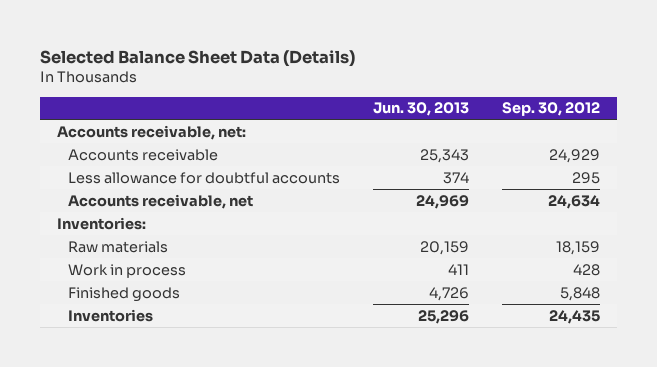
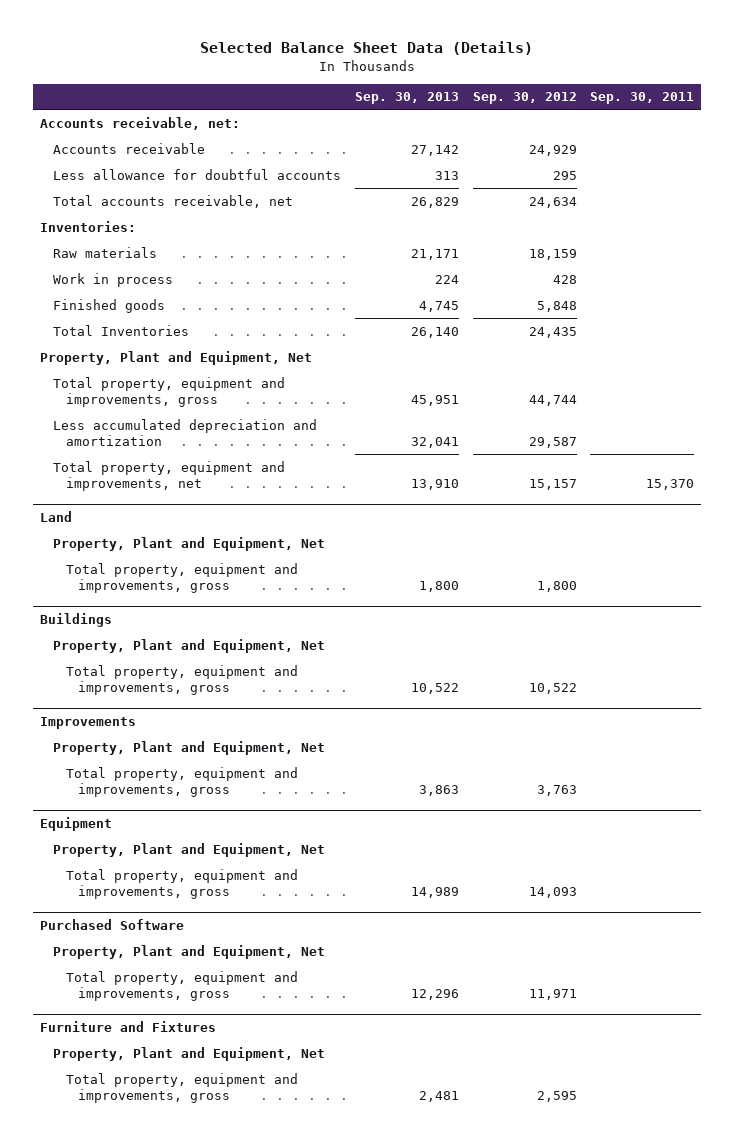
- | Jun. 30, 2013 | Sep. 30, 2012
+ | Sep. 30, 2013 | Sep. 30, 2012 | Sep. 30, 2011
- Accounts receivable, net | 24,969 | 24,634
+ Total accounts receivable, net | 26,829 | 24,634 |
- Inventories | 25,296 | 24,435
+ Total Inventories | 26,140 | 24,435 |
+ Property, Plant and Equipment, Net
+ Total property, equipment and improvements, gross | 45,951 | 44,744 |
+ Less accumulated depreciation and amortization | 32,041 | 29,587 |
+ Total property, equipment and improvements, net | 13,910 | 15,157 | 15,370
+ Land
+ Property, Plant and Equipment, Net
+ Total property, equipment and improvements, gross | 1,800 | 1,800 |
+ Buildings
+ Property, Plant and Equipment, Net
+ Total property, equipment and improvements, gross | 10,522 | 10,522 |
+ Improvements
+ Property, Plant and Equipment, Net
+ Total property, equipment and improvements, gross | 3,863 | 3,763 |
+ Equipment
+ Property, Plant and Equipment, Net
+ Total property, equipment and improvements, gross | 14,989 | 14,093 |
+ Purchased Software
+ Property, Plant and Equipment, Net
+ Total property, equipment and improvements, gross | 12,296 | 11,971 |
+ Furniture and Fixtures
+ Property, Plant and Equipment, Net
+ Total property, equipment and improvements, gross | 2,481 | 2,595 |

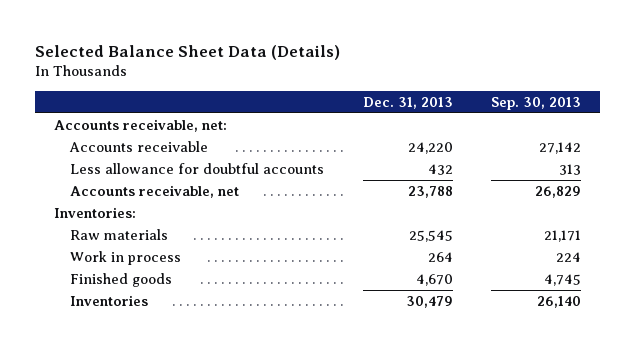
- | Sep. 30, 2013 | Sep. 30, 2012 | Sep. 30, 2011
+ | Dec. 31, 2013 | Sep. 30, 2013
- Total accounts receivable, net | 26,829 | 24,634 |
+ Accounts receivable, net | 23,788 | 26,829
- Total Inventories | 26,140 | 24,435 |
- Property, Plant and Equipment, Net
- Total property, equipment and improvements, gross | 45,951 | 44,744 |
- Less accumulated depreciation and amortization | 32,041 | 29,587 |
- Total property, equipment and improvements, net | 13,910 | 15,157 | 15,370
- Land
- Property, Plant and Equipment, Net
- Total property, equipment and improvements, gross | 1,800 | 1,800 |
- Buildings
- Property, Plant and Equipment, Net
- Total property, equipment and improvements, gross | 10,522 | 10,522 |
- Improvements
- Property, Plant and Equipment, Net
- Total property, equipment and improvements, gross | 3,863 | 3,763 |
- Equipment
- Property, Plant and Equipment, Net
- Total property, equipment and improvements, gross | 14,989 | 14,093 |
- Purchased Software
- Property, Plant and Equipment, Net
- Total property, equipment and improvements, gross | 12,296 | 11,971 |
- Furniture and Fixtures
- Property, Plant and Equipment, Net
- Total property, equipment and improvements, gross | 2,481 | 2,595 |
+ Inventories | 30,479 | 26,140

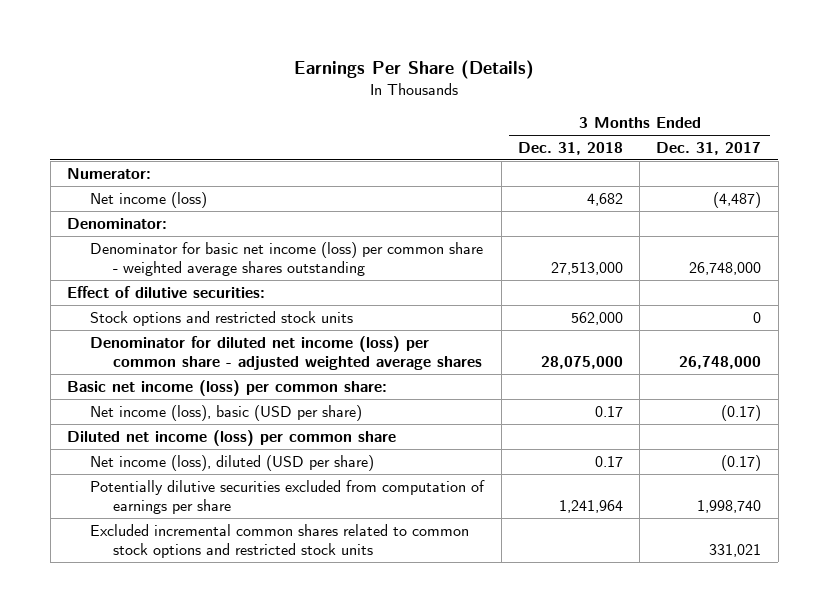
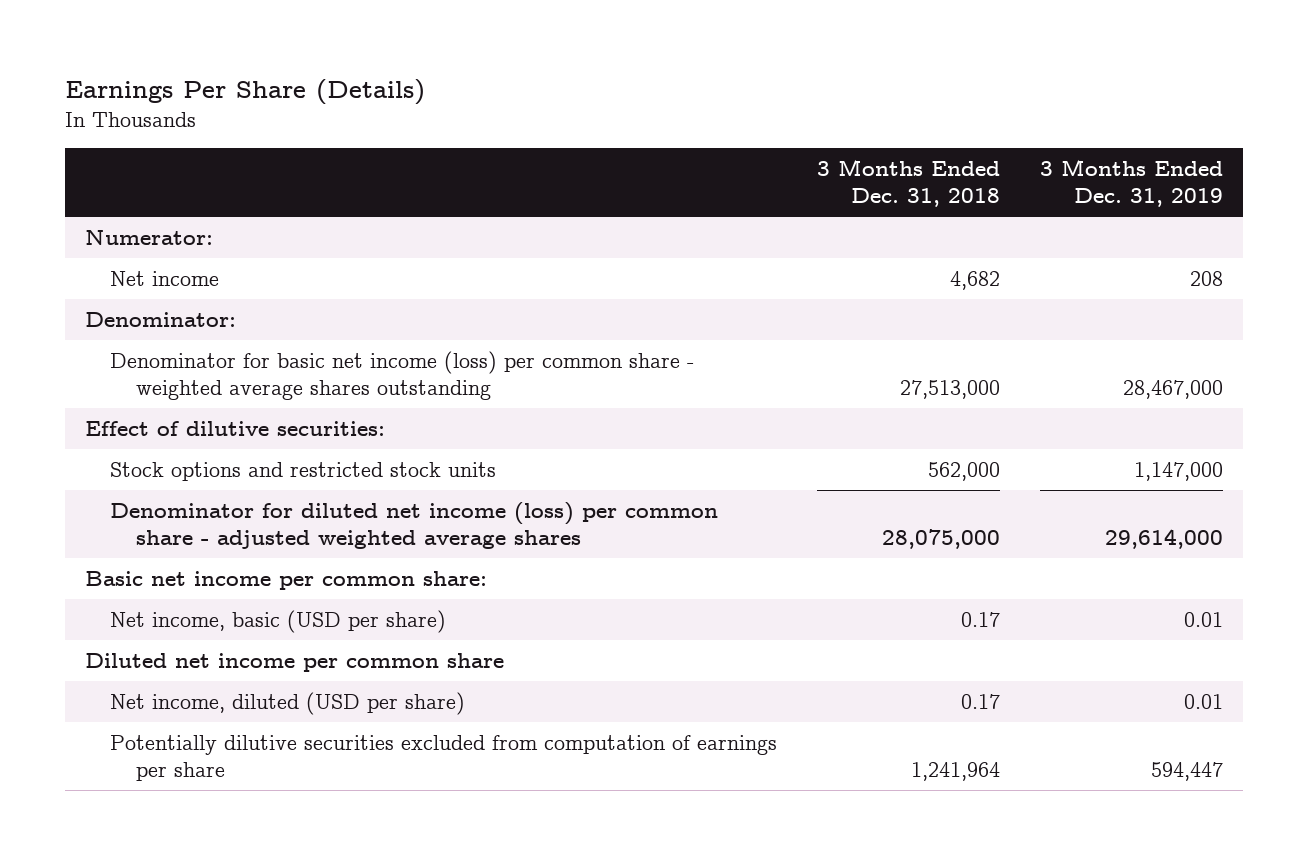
- | 3 Months Ended Dec. 31, 2018 | 3 Months Ended Dec. 31, 2017
+ | 3 Months Ended Dec. 31, 2018 | 3 Months Ended Dec. 31, 2019
- Net income (loss) | 4,682 | (4,487)
+ Net income | 4,682 | 208
- Basic net income (loss) per common share:
- Net income (loss), basic (USD per share) | 0.17 | (0.17)
- Diluted net income (loss) per common share
- Net income (loss), diluted (USD per share) | 0.17 | (0.17)
+ Basic net income per common share:
+ Net income, basic (USD per share) | 0.17 | 0.01
+ Diluted net income per common share
+ Net income, diluted (USD per share) | 0.17 | 0.01
- Excluded incremental common shares related to common stock options and restricted stock units | | 331,021

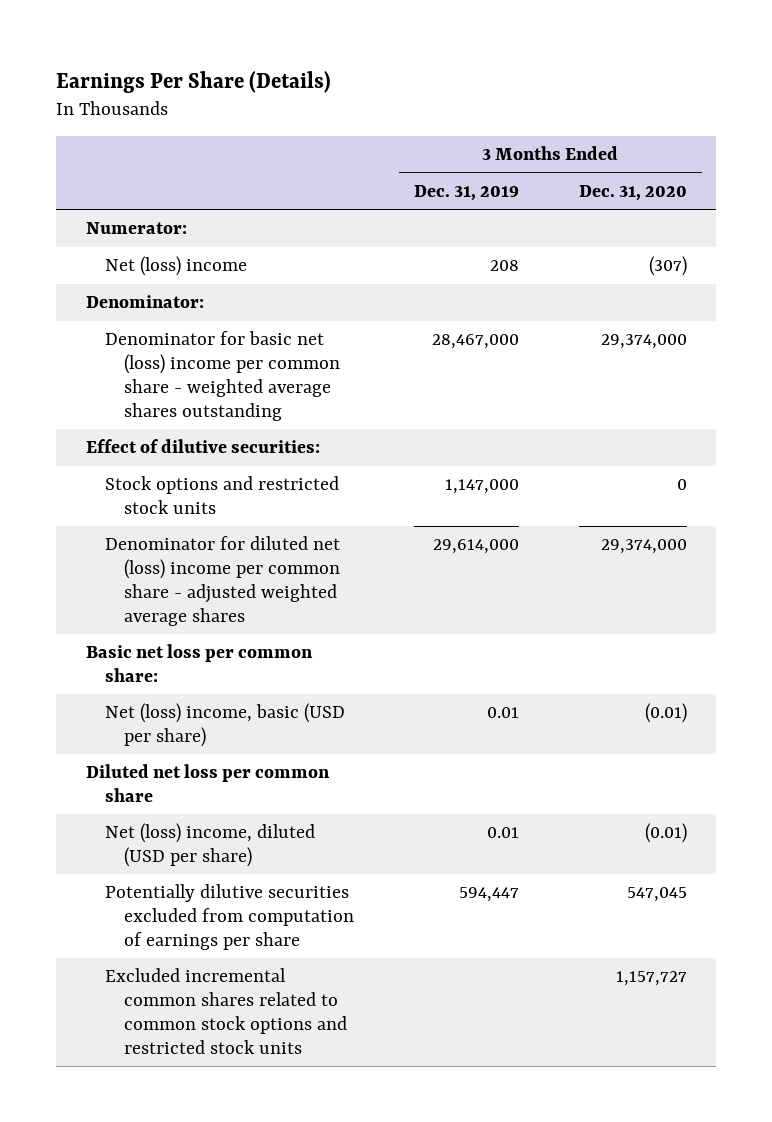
- | 3 Months Ended Dec. 31, 2018 | 3 Months Ended Dec. 31, 2019
+ | 3 Months Ended Dec. 31, 2019 | 3 Months Ended Dec. 31, 2020
- Net income | 4,682 | 208
+ Net (loss) income | 208 | (307)
- Denominator for basic net income (loss) per common share - weighted average shares outstanding | 27,513,000 | 28,467,000
+ Denominator for basic net (loss) income per common share - weighted average shares outstanding | 28,467,000 | 29,374,000
- Denominator for diluted net income (loss) per common share - adjusted weighted average shares | 28,075,000 | 29,614,000
- Basic net income per common share:
- Net income, basic (USD per share) | 0.17 | 0.01
- Diluted net income per common share
- Net income, diluted (USD per share) | 0.17 | 0.01
+ Denominator for diluted net (loss) income per common share - adjusted weighted average shares | 29,614,000 | 29,374,000
+ Basic net loss per common share:
+ Net (loss) income, basic (USD per share) | 0.01 | (0.01)
+ Diluted net loss per common share
+ Net (loss) income, diluted (USD per share) | 0.01 | (0.01)
+ Excluded incremental common shares related to common stock options and restricted stock units | | 1,157,727

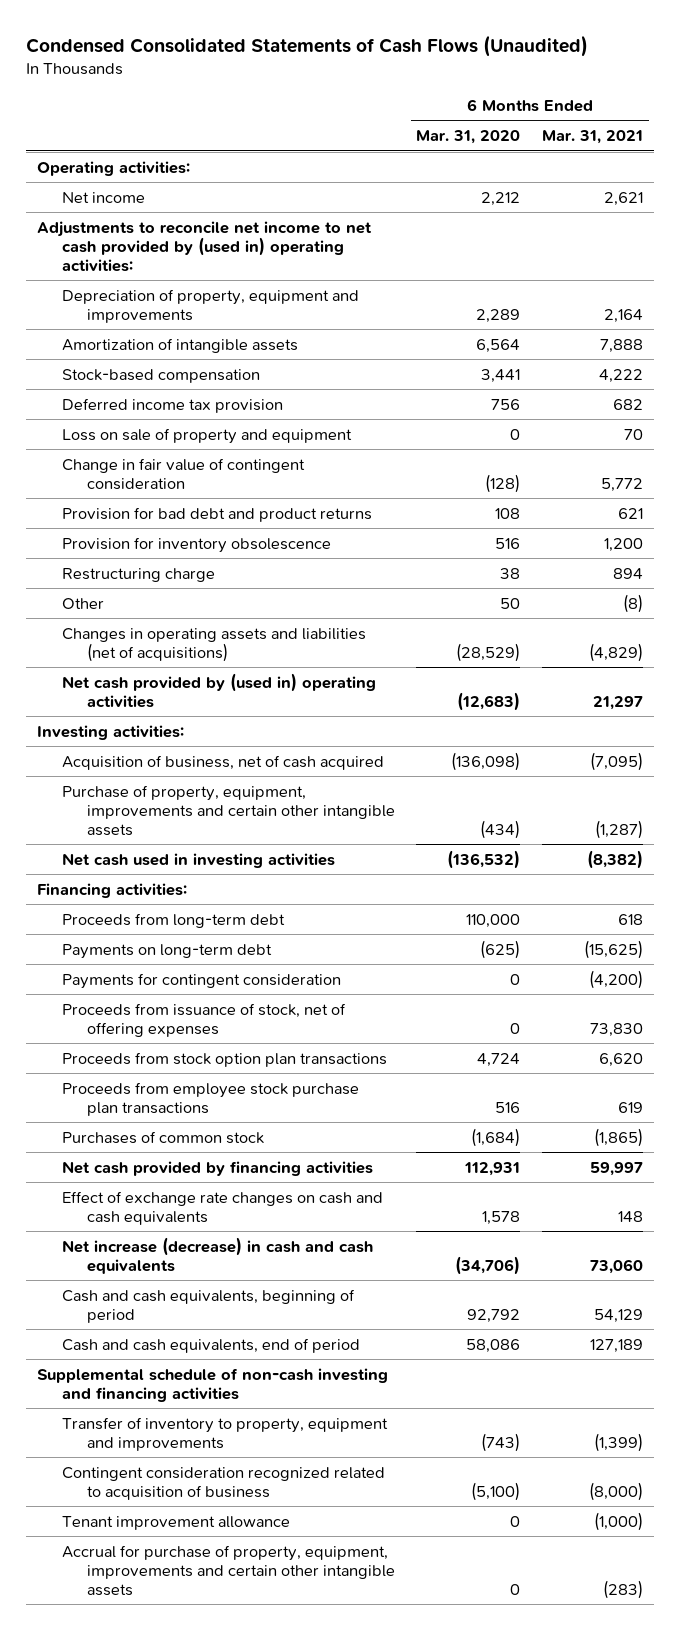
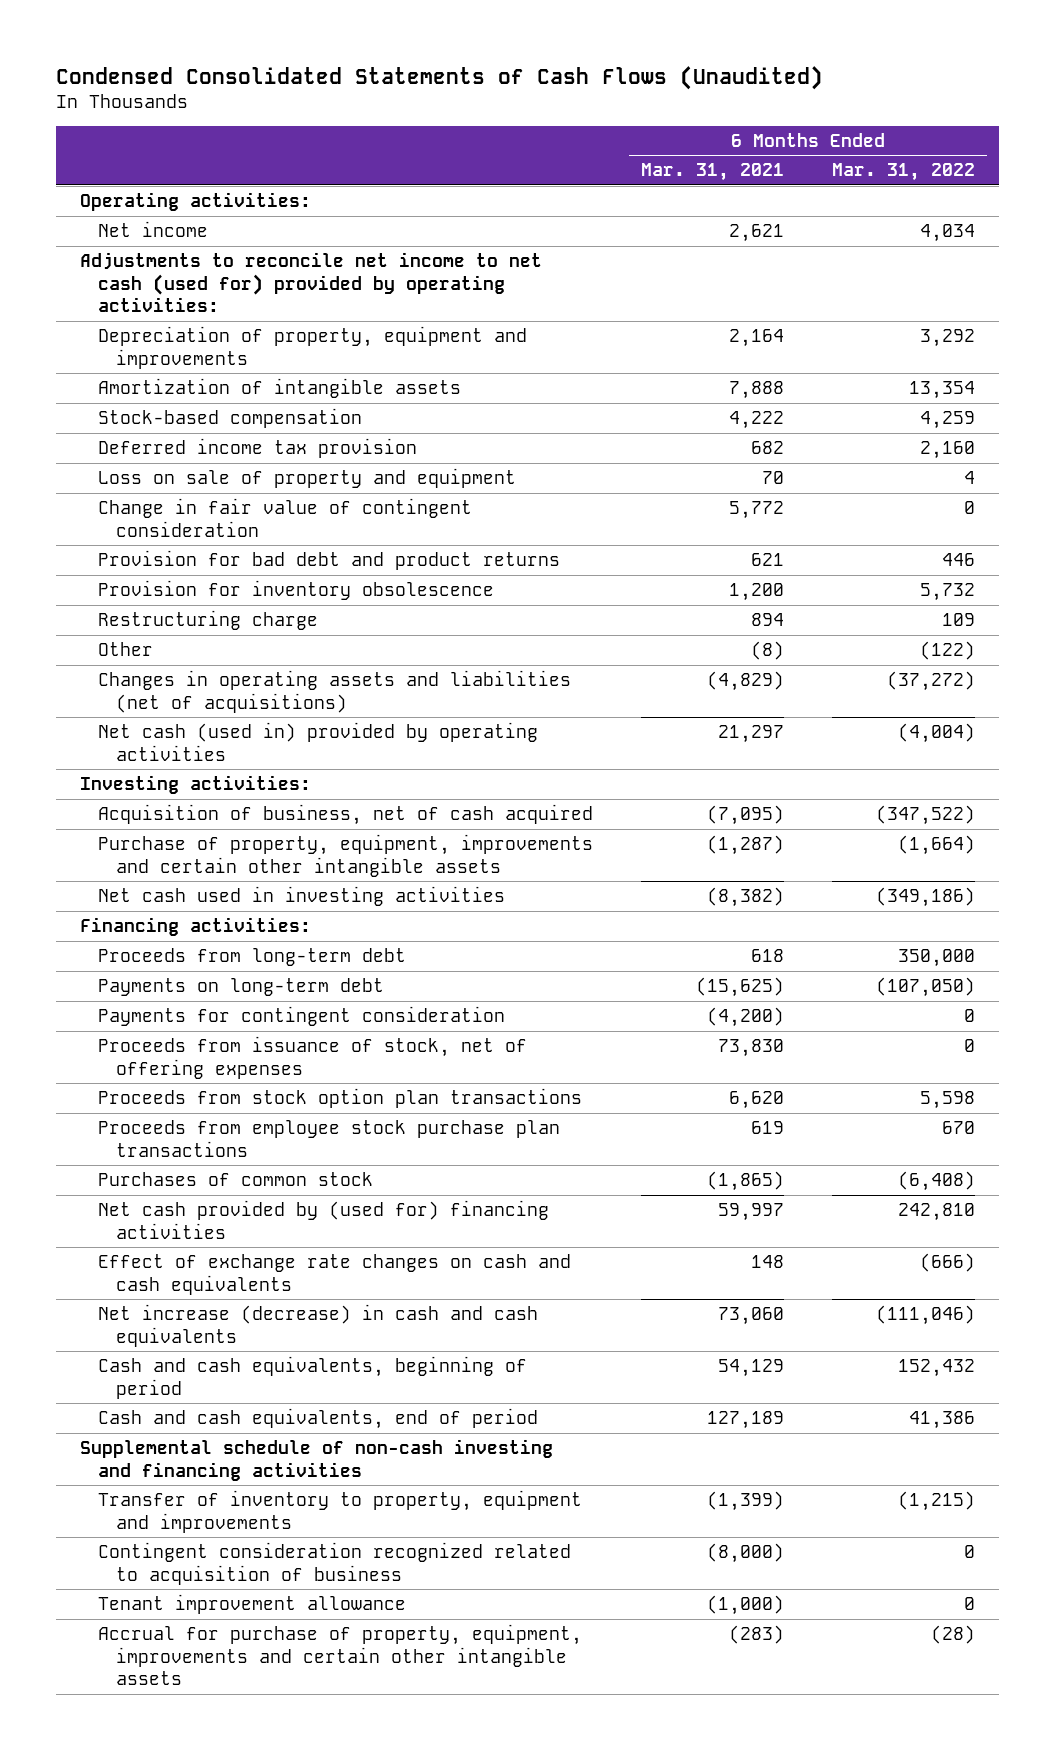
- | 6 Months Ended Mar. 31, 2020 | 6 Months Ended Mar. 31, 2021
+ | 6 Months Ended Mar. 31, 2021 | 6 Months Ended Mar. 31, 2022
- Adjustments to reconcile net income to net cash provided by (used in) operating activities:
+ Adjustments to reconcile net income to net cash (used for) provided by operating activities:
- Net cash provided by (used in) operating activities | (12,683) | 21,297
+ Net cash (used in) provided by operating activities | 21,297 | (4,004)
- Net cash provided by financing activities | 112,931 | 59,997
+ Net cash provided by (used for) financing activities | 59,997 | 242,810

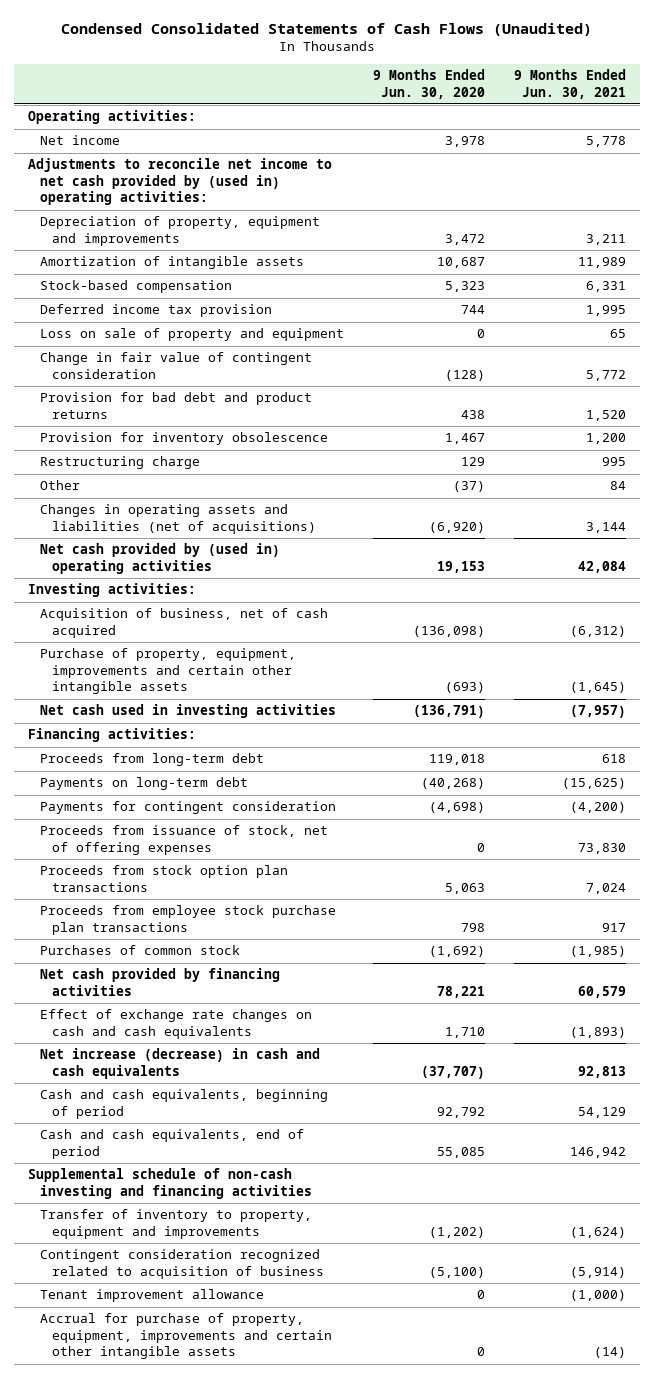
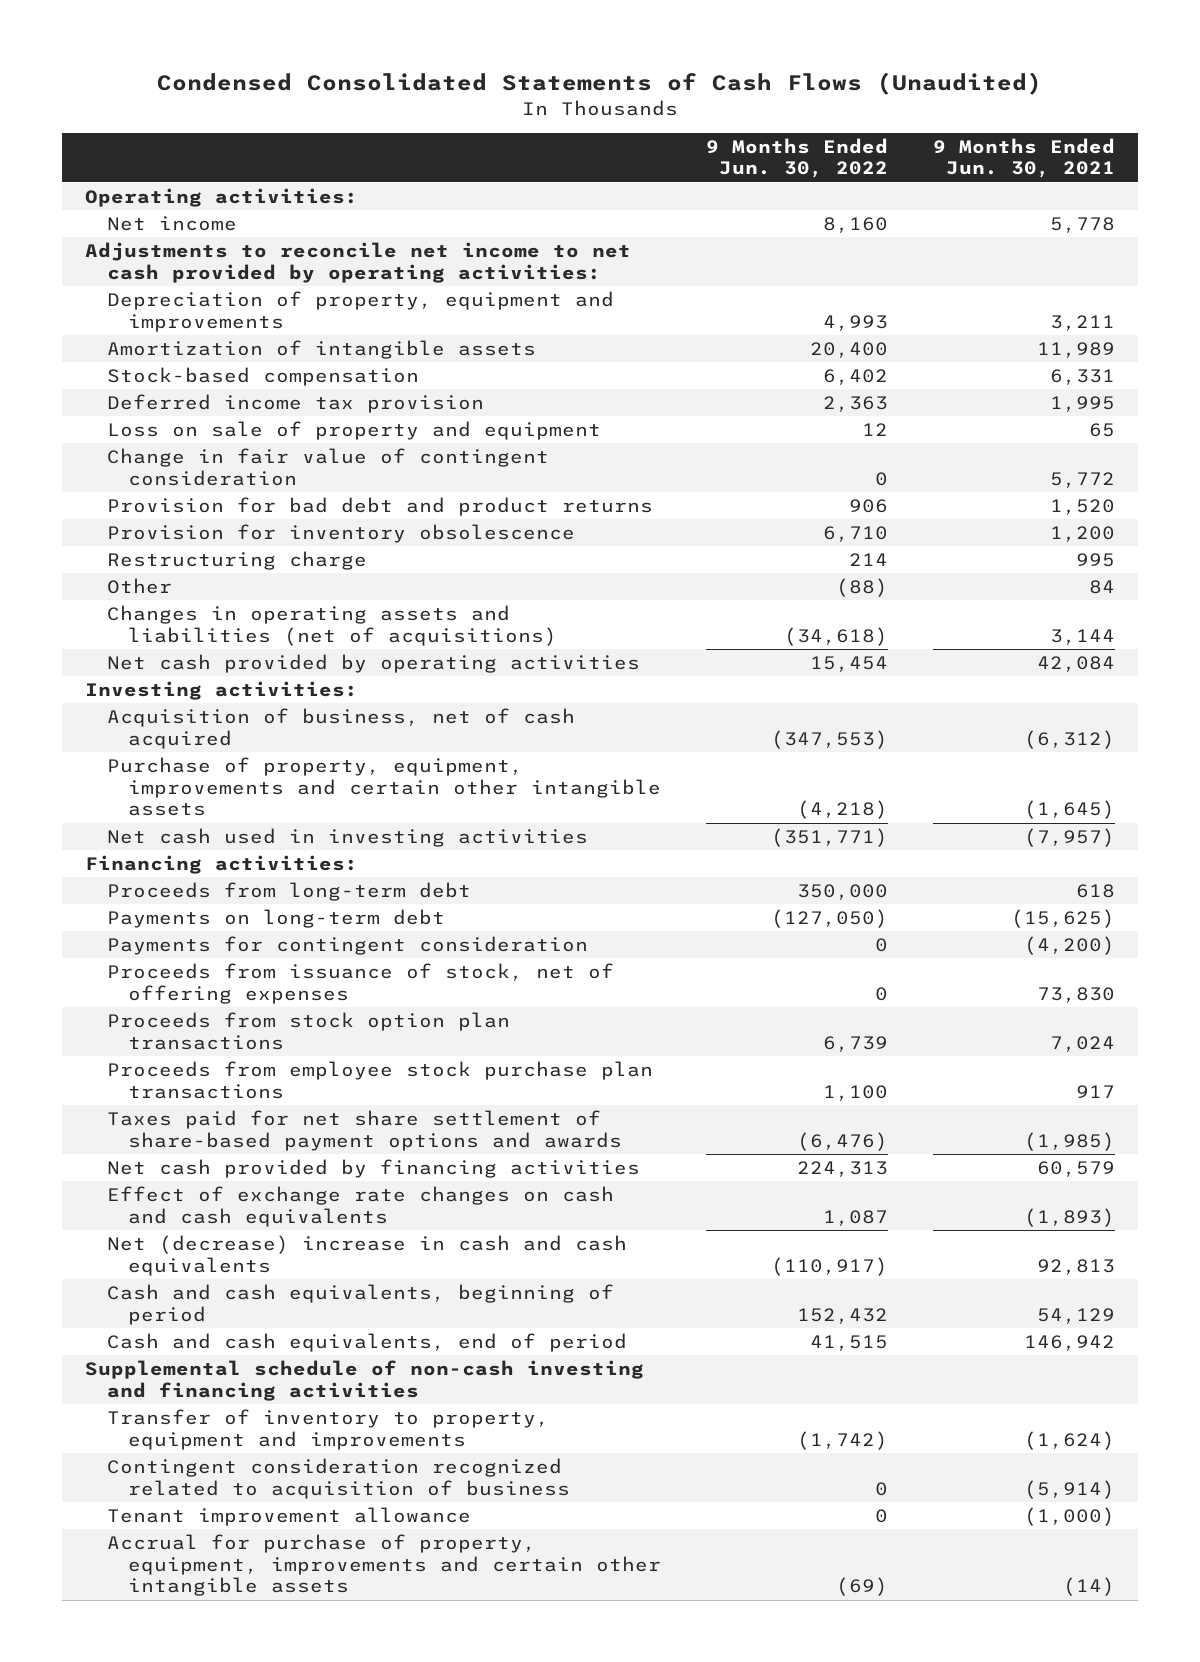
- | 9 Months Ended Jun. 30, 2020 | 9 Months Ended Jun. 30, 2021
+ | 9 Months Ended Jun. 30, 2022 | 9 Months Ended Jun. 30, 2021
- Adjustments to reconcile net income to net cash provided by (used in) operating activities:
+ Adjustments to reconcile net income to net cash provided by operating activities:
- Net cash provided by (used in) operating activities | 19,153 | 42,084
+ Net cash provided by operating activities | 15,454 | 42,084
- Purchases of common stock | (1,692) | (1,985)
+ Taxes paid for net share settlement of share-based payment options and awards | (6,476) | (1,985)
- Net increase (decrease) in cash and cash equivalents | (37,707) | 92,813
+ Net (decrease) increase in cash and cash equivalents | (110,917) | 92,813

